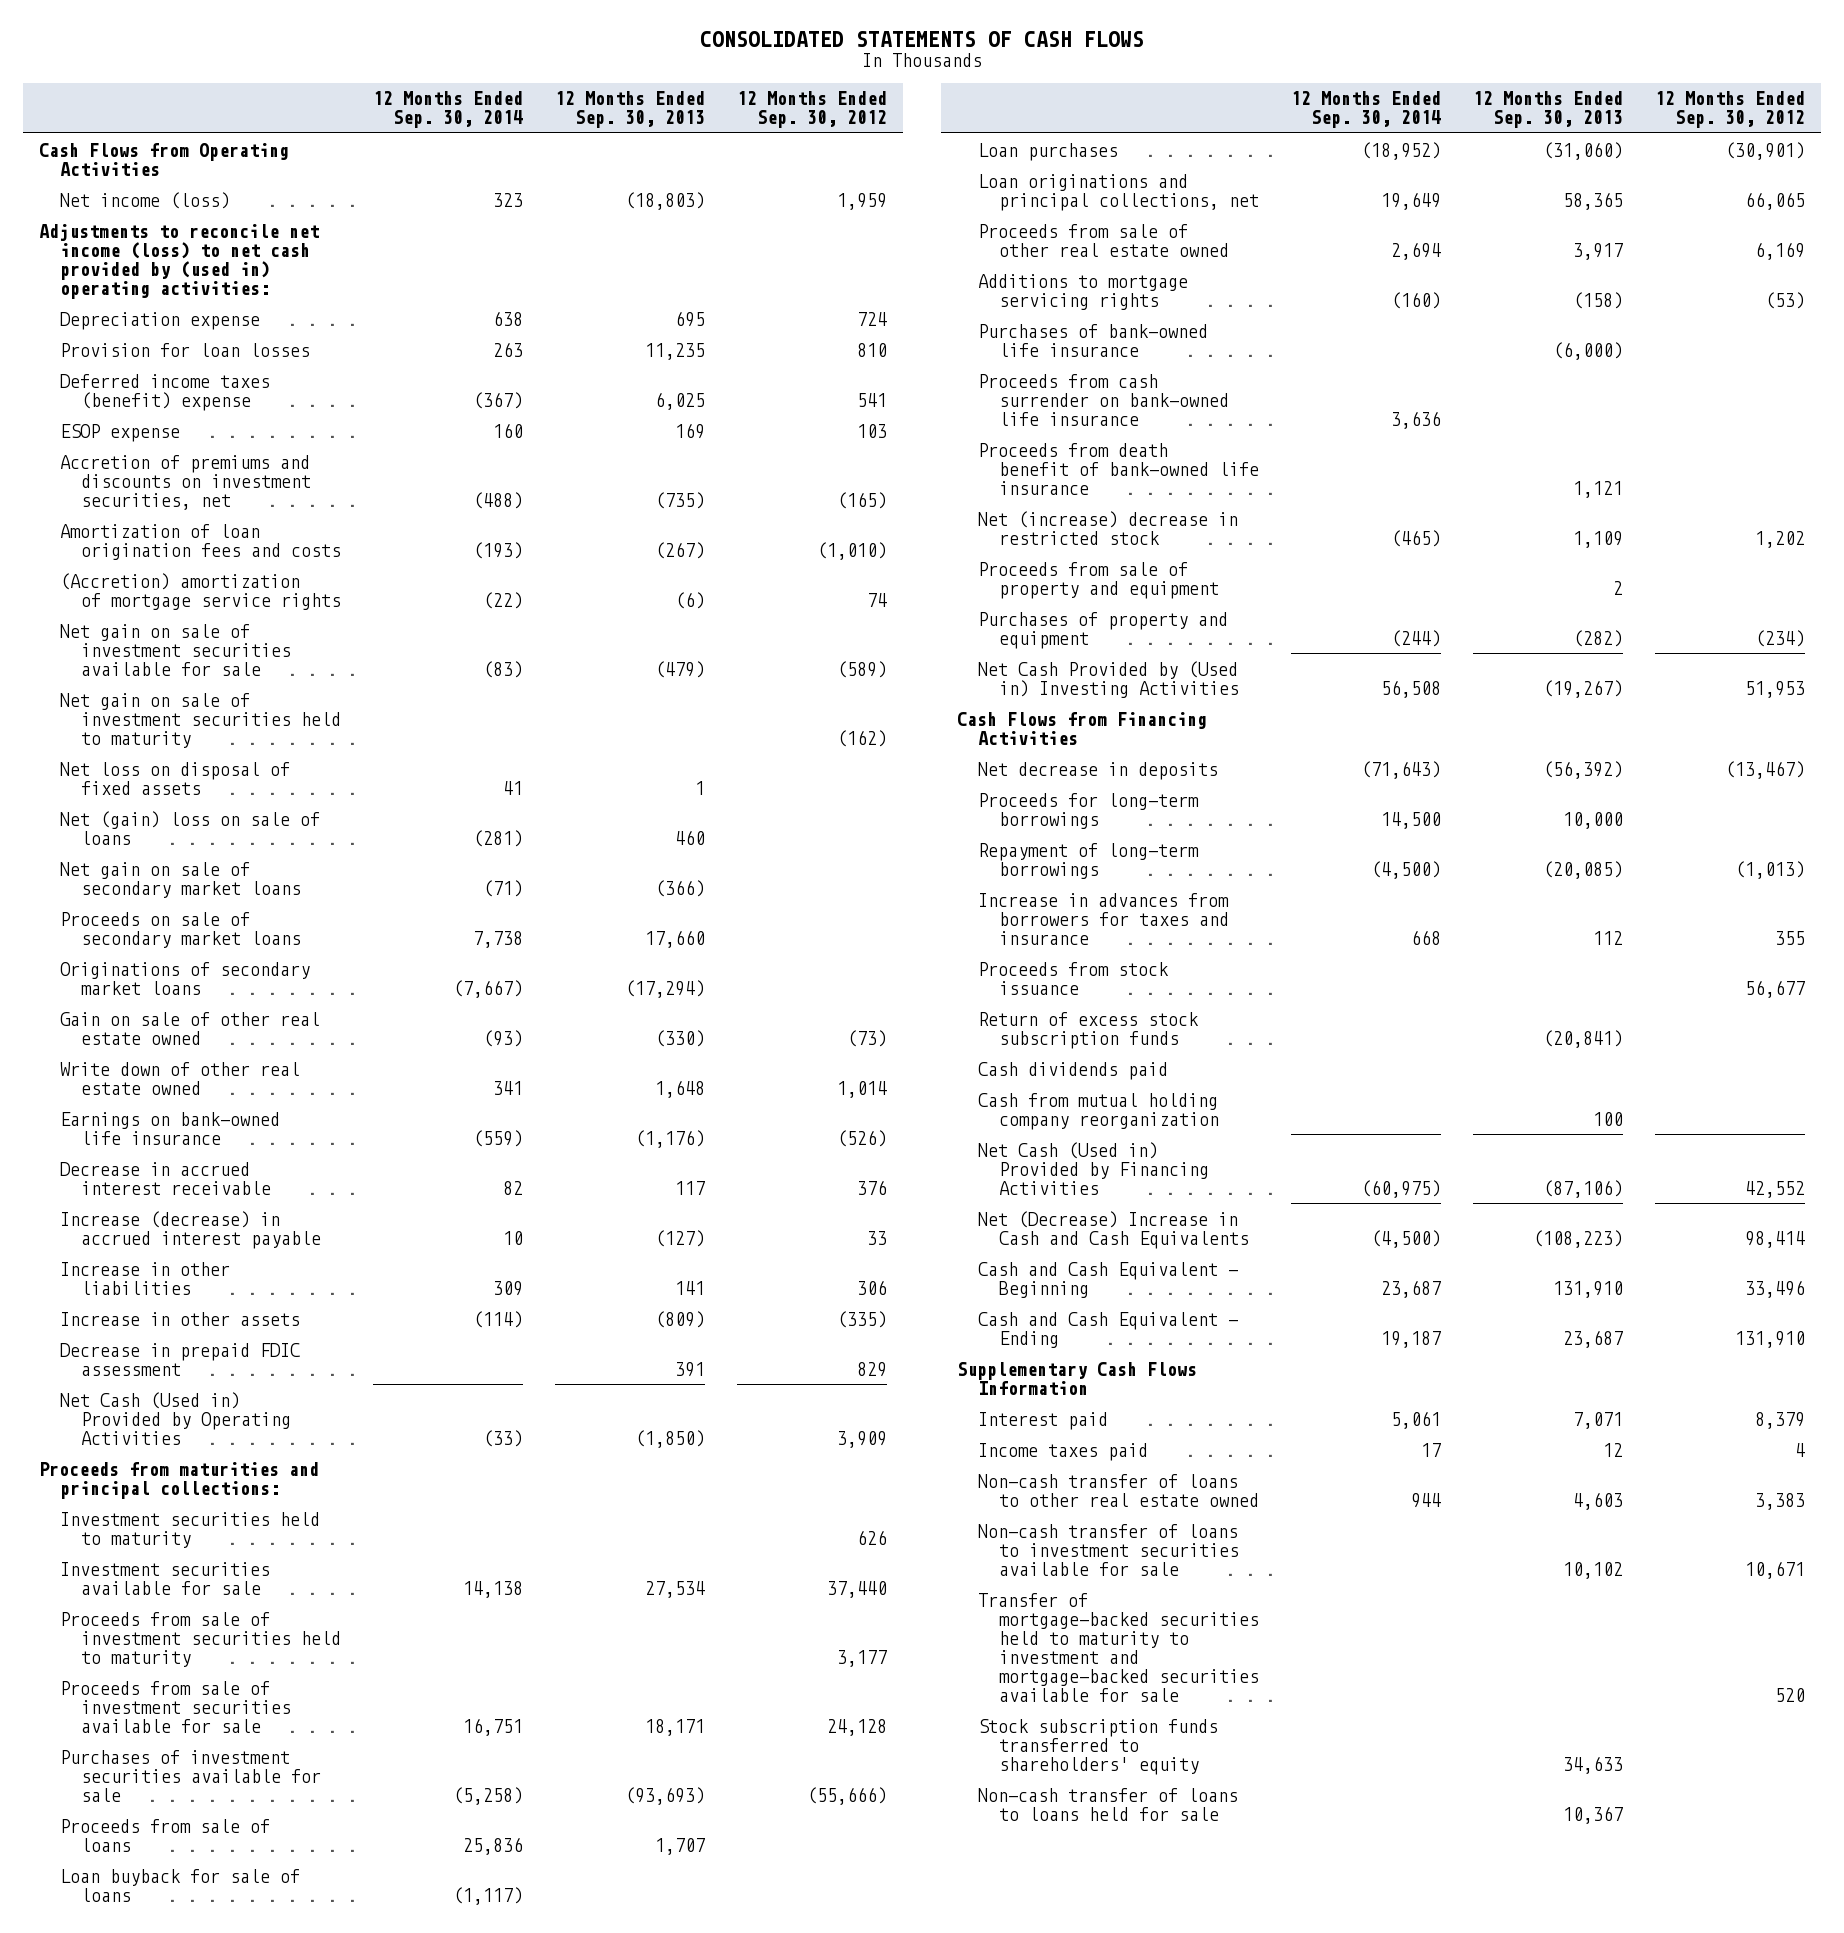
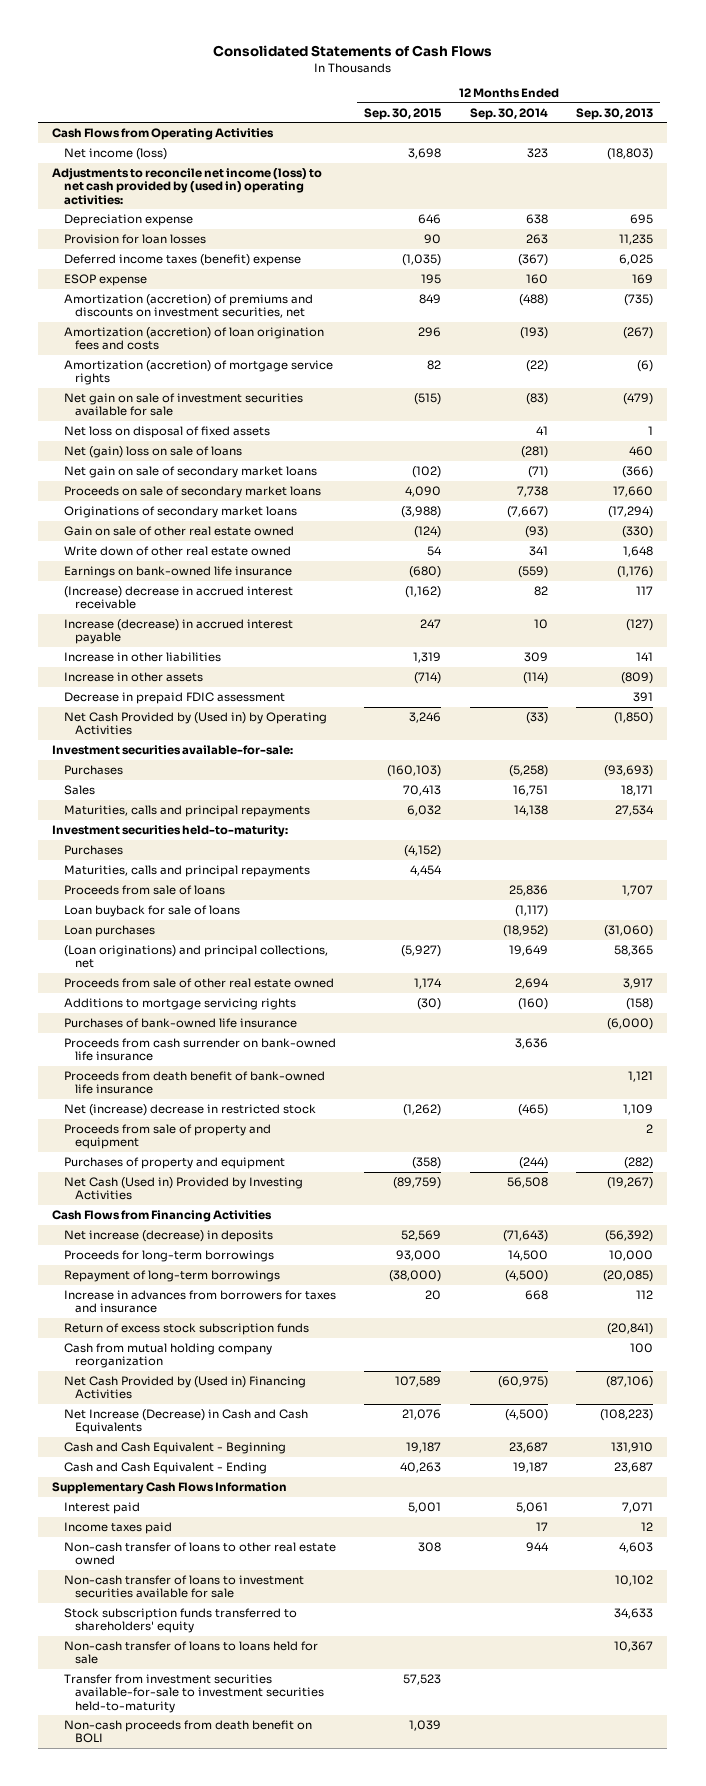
- CONSOLIDATED STATEMENTS OF CASH FLOWS
+ Consolidated Statements of Cash Flows
- | 12 Months Ended Sep. 30, 2014 | 12 Months Ended Sep. 30, 2013 | 12 Months Ended Sep. 30, 2012
+ | 12 Months Ended Sep. 30, 2015 | 12 Months Ended Sep. 30, 2014 | 12 Months Ended Sep. 30, 2013
- Accretion of premiums and discounts on investment securities, net | (488) | (735) | (165)
- Amortization of loan origination fees and costs | (193) | (267) | (1,010)
- (Accretion) amortization of mortgage service rights | (22) | (6) | 74
+ Amortization (accretion) of premiums and discounts on investment securities, net | 849 | (488) | (735)
+ Amortization (accretion) of loan origination fees and costs | 296 | (193) | (267)
+ Amortization (accretion) of mortgage service rights | 82 | (22) | (6)
- Net gain on sale of investment securities held to maturity | | | (162)
- Decrease in accrued interest receivable | 82 | 117 | 376
+ (Increase) decrease in accrued interest receivable | (1,162) | 82 | 117
- Net Cash (Used in) Provided by Operating Activities | (33) | (1,850) | 3,909
- Proceeds from maturities and principal collections:
- Investment securities held to maturity | | | 626
- Investment securities available for sale | 14,138 | 27,534 | 37,440
- Proceeds from sale of investment securities held to maturity | | | 3,177
- Proceeds from sale of investment securities available for sale | 16,751 | 18,171 | 24,128
- Purchases of investment securities available for sale | (5,258) | (93,693) | (55,666)
+ Net Cash Provided by (Used in) by Operating Activities | 3,246 | (33) | (1,850)
+ Investment securities available-for-sale:
+ Purchases | (160,103) | (5,258) | (93,693)
+ Sales | 70,413 | 16,751 | 18,171
+ Maturities, calls and principal repayments | 6,032 | 14,138 | 27,534
+ Investment securities held-to-maturity:
+ Purchases | (4,152) | |
+ Maturities, calls and principal repayments | 4,454 | |
- Loan originations and principal collections, net | 19,649 | 58,365 | 66,065
+ (Loan originations) and principal collections, net | (5,927) | 19,649 | 58,365
- Net Cash Provided by (Used in) Investing Activities | 56,508 | (19,267) | 51,953
+ Net Cash (Used in) Provided by Investing Activities | (89,759) | 56,508 | (19,267)
- Net decrease in deposits | (71,643) | (56,392) | (13,467)
+ Net increase (decrease) in deposits | 52,569 | (71,643) | (56,392)
- Proceeds from stock issuance | | | 56,677
- Cash dividends paid
- Net Cash (Used in) Provided by Financing Activities | (60,975) | (87,106) | 42,552
- Net (Decrease) Increase in Cash and Cash Equivalents | (4,500) | (108,223) | 98,414
+ Net Cash Provided by (Used in) Financing Activities | 107,589 | (60,975) | (87,106)
+ Net Increase (Decrease) in Cash and Cash Equivalents | 21,076 | (4,500) | (108,223)
- Transfer of mortgage-backed securities held to maturity to investment and mortgage-backed securities available for sale | | | 520
+ Transfer from investment securities available-for-sale to investment securities held-to-maturity | 57,523 | |
+ Non-cash proceeds from death benefit on BOLI | 1,039 | |

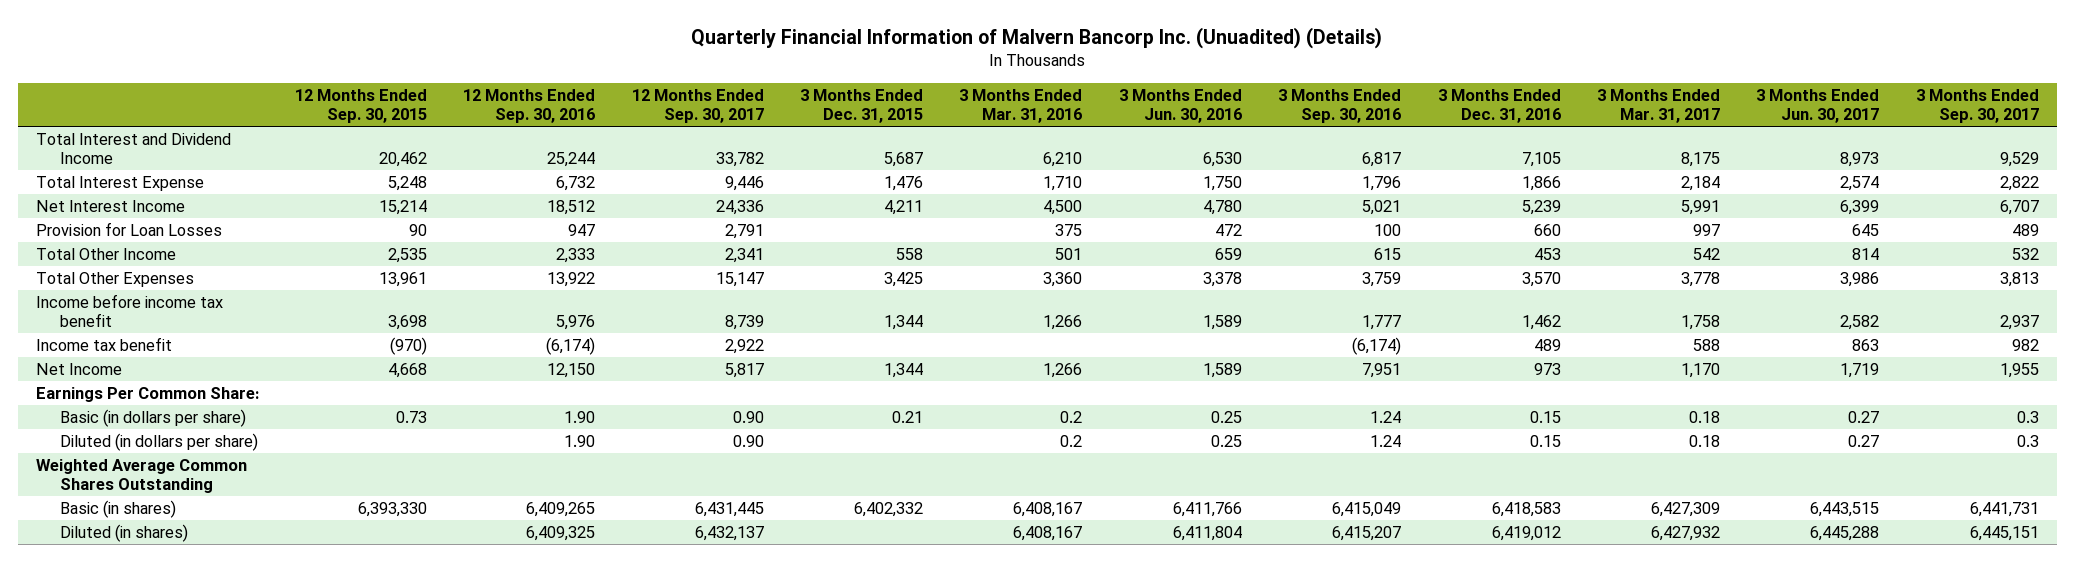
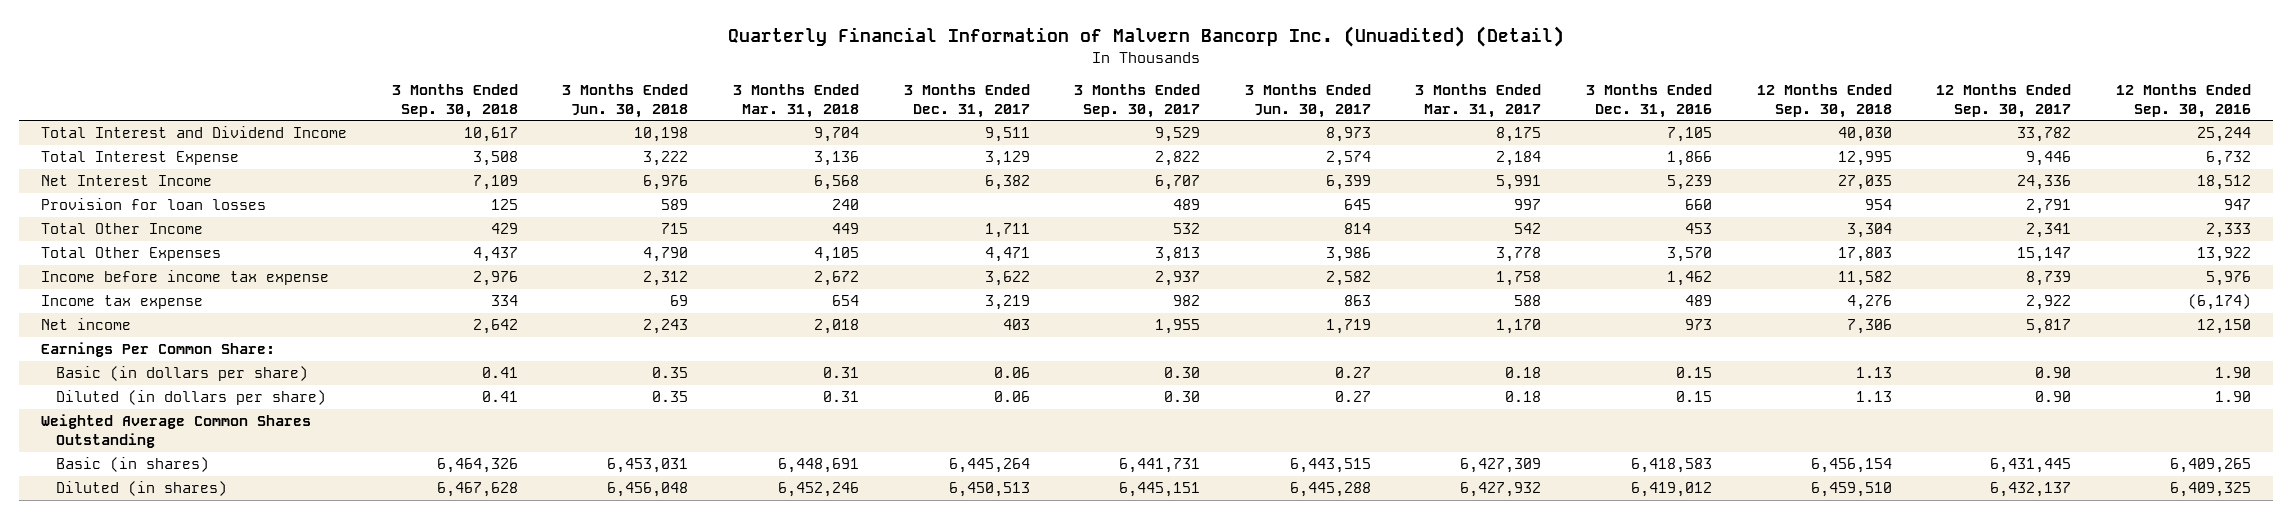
- Quarterly Financial Information of Malvern Bancorp Inc. (Unuadited) (Details)
+ Quarterly Financial Information of Malvern Bancorp Inc. (Unuadited) (Detail)
- | 12 Months Ended Sep. 30, 2015 | 12 Months Ended Sep. 30, 2016 | 12 Months Ended Sep. 30, 2017 | 3 Months Ended Dec. 31, 2015 | 3 Months Ended Mar. 31, 2016 | 3 Months Ended Jun. 30, 2016 | 3 Months Ended Sep. 30, 2016 | 3 Months Ended Dec. 31, 2016 | 3 Months Ended Mar. 31, 2017 | 3 Months Ended Jun. 30, 2017 | 3 Months Ended Sep. 30, 2017
+ | 3 Months Ended Sep. 30, 2018 | 3 Months Ended Jun. 30, 2018 | 3 Months Ended Mar. 31, 2018 | 3 Months Ended Dec. 31, 2017 | 3 Months Ended Sep. 30, 2017 | 3 Months Ended Jun. 30, 2017 | 3 Months Ended Mar. 31, 2017 | 3 Months Ended Dec. 31, 2016 | 12 Months Ended Sep. 30, 2018 | 12 Months Ended Sep. 30, 2017 | 12 Months Ended Sep. 30, 2016
- Provision for Loan Losses | 90 | 947 | 2,791 | | 375 | 472 | 100 | 660 | 997 | 645 | 489
+ Provision for loan losses | 125 | 589 | 240 | | 489 | 645 | 997 | 660 | 954 | 2,791 | 947
- Income before income tax benefit | 3,698 | 5,976 | 8,739 | 1,344 | 1,266 | 1,589 | 1,777 | 1,462 | 1,758 | 2,582 | 2,937
- Income tax benefit | (970) | (6,174) | 2,922 | | | | (6,174) | 489 | 588 | 863 | 982
- Net Income | 4,668 | 12,150 | 5,817 | 1,344 | 1,266 | 1,589 | 7,951 | 973 | 1,170 | 1,719 | 1,955
+ Income before income tax expense | 2,976 | 2,312 | 2,672 | 3,622 | 2,937 | 2,582 | 1,758 | 1,462 | 11,582 | 8,739 | 5,976
+ Income tax expense | 334 | 69 | 654 | 3,219 | 982 | 863 | 588 | 489 | 4,276 | 2,922 | (6,174)
+ Net income | 2,642 | 2,243 | 2,018 | 403 | 1,955 | 1,719 | 1,170 | 973 | 7,306 | 5,817 | 12,150
- Basic (in dollars per share) | 0.73 | 1.90 | 0.90 | 0.21 | 0.2 | 0.25 | 1.24 | 0.15 | 0.18 | 0.27 | 0.3
- Diluted (in dollars per share) | | 1.90 | 0.90 | | 0.2 | 0.25 | 1.24 | 0.15 | 0.18 | 0.27 | 0.3
+ Basic (in dollars per share) | 0.41 | 0.35 | 0.31 | 0.06 | 0.30 | 0.27 | 0.18 | 0.15 | 1.13 | 0.90 | 1.90
+ Diluted (in dollars per share) | 0.41 | 0.35 | 0.31 | 0.06 | 0.30 | 0.27 | 0.18 | 0.15 | 1.13 | 0.90 | 1.90

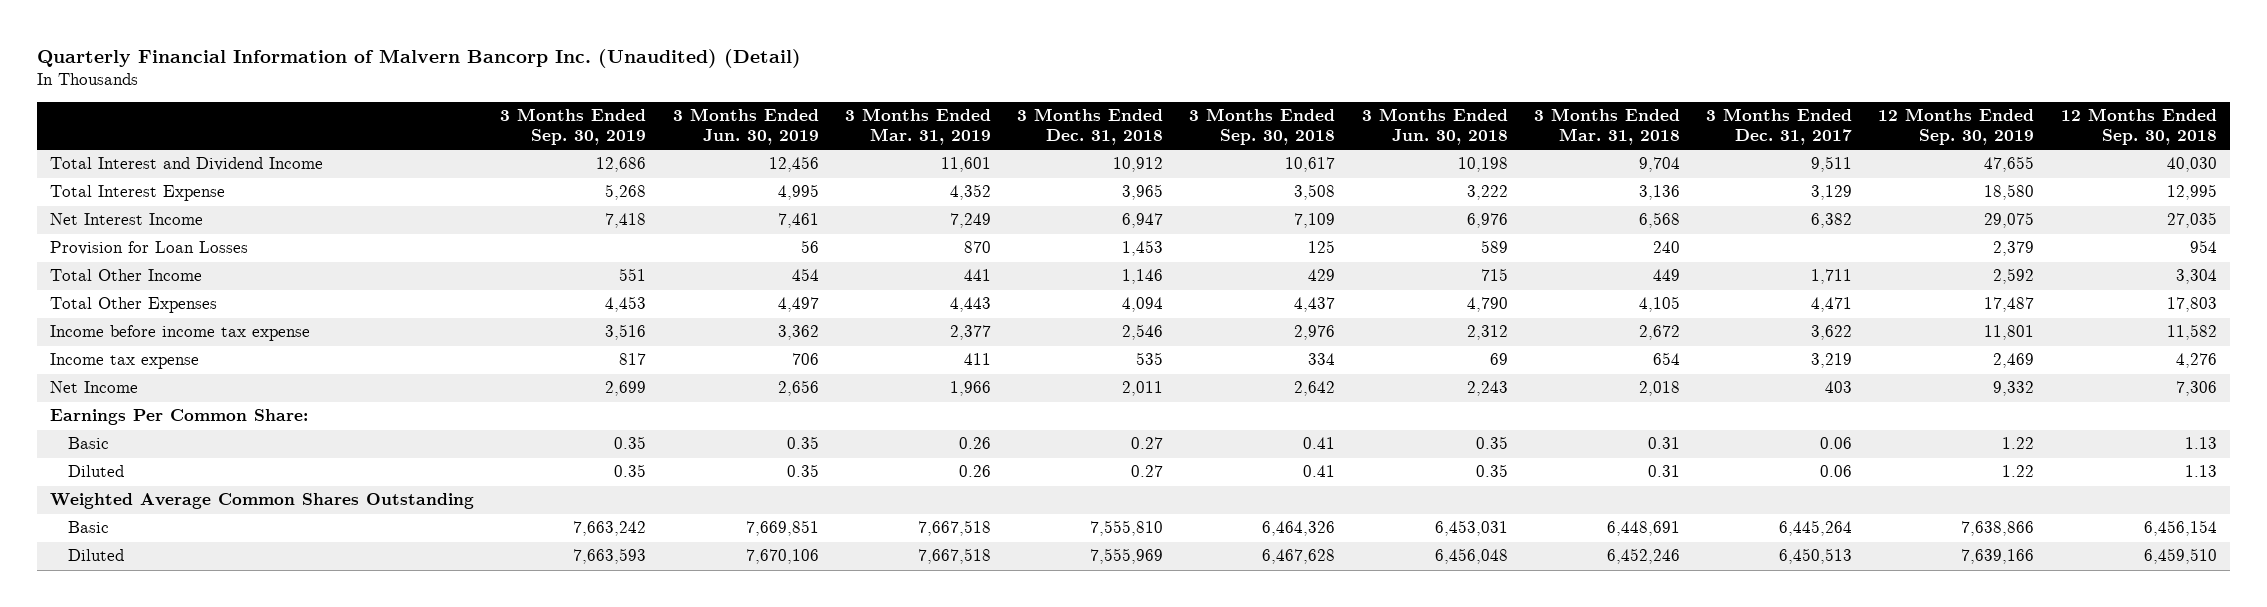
- Quarterly Financial Information of Malvern Bancorp Inc. (Unuadited) (Detail)
+ Quarterly Financial Information of Malvern Bancorp Inc. (Unaudited) (Detail)
- | 3 Months Ended Sep. 30, 2018 | 3 Months Ended Jun. 30, 2018 | 3 Months Ended Mar. 31, 2018 | 3 Months Ended Dec. 31, 2017 | 3 Months Ended Sep. 30, 2017 | 3 Months Ended Jun. 30, 2017 | 3 Months Ended Mar. 31, 2017 | 3 Months Ended Dec. 31, 2016 | 12 Months Ended Sep. 30, 2018 | 12 Months Ended Sep. 30, 2017 | 12 Months Ended Sep. 30, 2016
+ | 3 Months Ended Sep. 30, 2019 | 3 Months Ended Jun. 30, 2019 | 3 Months Ended Mar. 31, 2019 | 3 Months Ended Dec. 31, 2018 | 3 Months Ended Sep. 30, 2018 | 3 Months Ended Jun. 30, 2018 | 3 Months Ended Mar. 31, 2018 | 3 Months Ended Dec. 31, 2017 | 12 Months Ended Sep. 30, 2019 | 12 Months Ended Sep. 30, 2018
- Provision for loan losses | 125 | 589 | 240 | | 489 | 645 | 997 | 660 | 954 | 2,791 | 947
+ Provision for Loan Losses | | 56 | 870 | 1,453 | 125 | 589 | 240 | | 2,379 | 954
- Net income | 2,642 | 2,243 | 2,018 | 403 | 1,955 | 1,719 | 1,170 | 973 | 7,306 | 5,817 | 12,150
+ Net Income | 2,699 | 2,656 | 1,966 | 2,011 | 2,642 | 2,243 | 2,018 | 403 | 9,332 | 7,306
- Basic (in dollars per share) | 0.41 | 0.35 | 0.31 | 0.06 | 0.30 | 0.27 | 0.18 | 0.15 | 1.13 | 0.90 | 1.90
- Diluted (in dollars per share) | 0.41 | 0.35 | 0.31 | 0.06 | 0.30 | 0.27 | 0.18 | 0.15 | 1.13 | 0.90 | 1.90
+ Basic | 0.35 | 0.35 | 0.26 | 0.27 | 0.41 | 0.35 | 0.31 | 0.06 | 1.22 | 1.13
+ Diluted | 0.35 | 0.35 | 0.26 | 0.27 | 0.41 | 0.35 | 0.31 | 0.06 | 1.22 | 1.13
- Basic (in shares) | 6,464,326 | 6,453,031 | 6,448,691 | 6,445,264 | 6,441,731 | 6,443,515 | 6,427,309 | 6,418,583 | 6,456,154 | 6,431,445 | 6,409,265
- Diluted (in shares) | 6,467,628 | 6,456,048 | 6,452,246 | 6,450,513 | 6,445,151 | 6,445,288 | 6,427,932 | 6,419,012 | 6,459,510 | 6,432,137 | 6,409,325
+ Basic | 7,663,242 | 7,669,851 | 7,667,518 | 7,555,810 | 6,464,326 | 6,453,031 | 6,448,691 | 6,445,264 | 7,638,866 | 6,456,154
+ Diluted | 7,663,593 | 7,670,106 | 7,667,518 | 7,555,969 | 6,467,628 | 6,456,048 | 6,452,246 | 6,450,513 | 7,639,166 | 6,459,510

